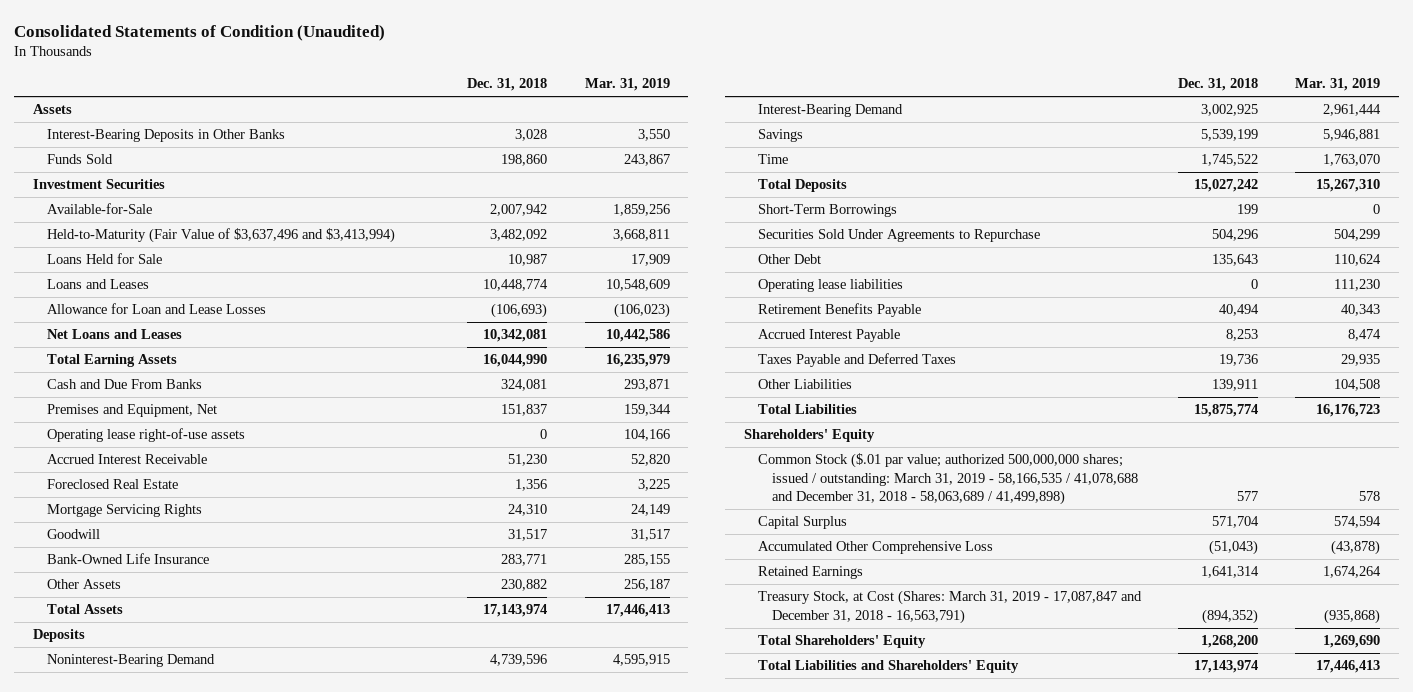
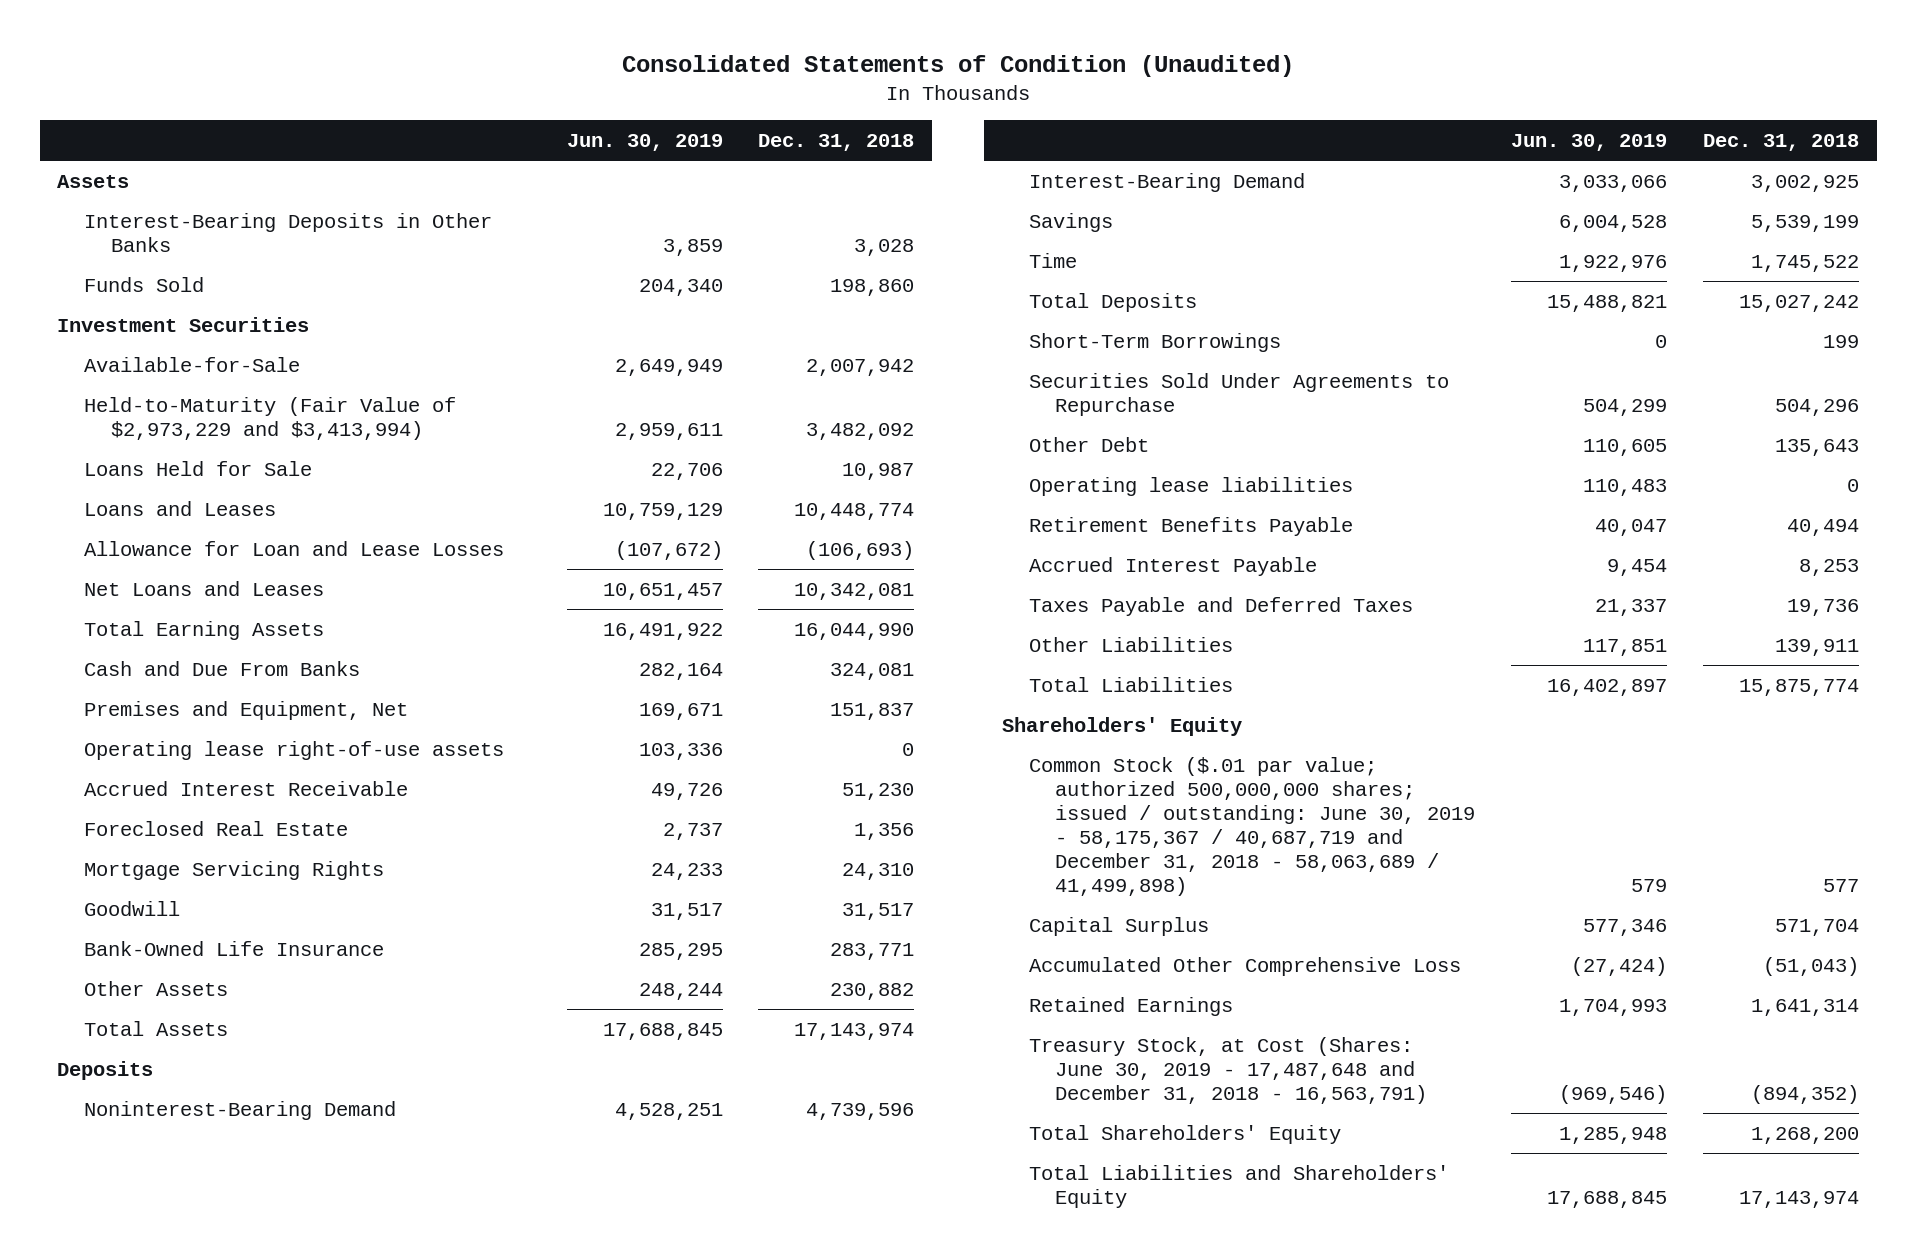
- | Dec. 31, 2018 | Mar. 31, 2019
+ | Jun. 30, 2019 | Dec. 31, 2018
- Held-to-Maturity (Fair Value of $3,637,496 and $3,413,994) | 3,482,092 | 3,668,811
+ Held-to-Maturity (Fair Value of $2,973,229 and $3,413,994) | 2,959,611 | 3,482,092
- Common Stock ($.01 par value; authorized 500,000,000 shares; issued / outstanding: March 31, 2019 - 58,166,535 / 41,078,688 and December 31, 2018 - 58,063,689 / 41,499,898) | 577 | 578
+ Common Stock ($.01 par value; authorized 500,000,000 shares; issued / outstanding: June 30, 2019 - 58,175,367 / 40,687,719 and December 31, 2018 - 58,063,689 / 41,499,898) | 579 | 577
- Treasury Stock, at Cost (Shares: March 31, 2019 - 17,087,847 and December 31, 2018 - 16,563,791) | (894,352) | (935,868)
+ Treasury Stock, at Cost (Shares: June 30, 2019 - 17,487,648 and December 31, 2018 - 16,563,791) | (969,546) | (894,352)

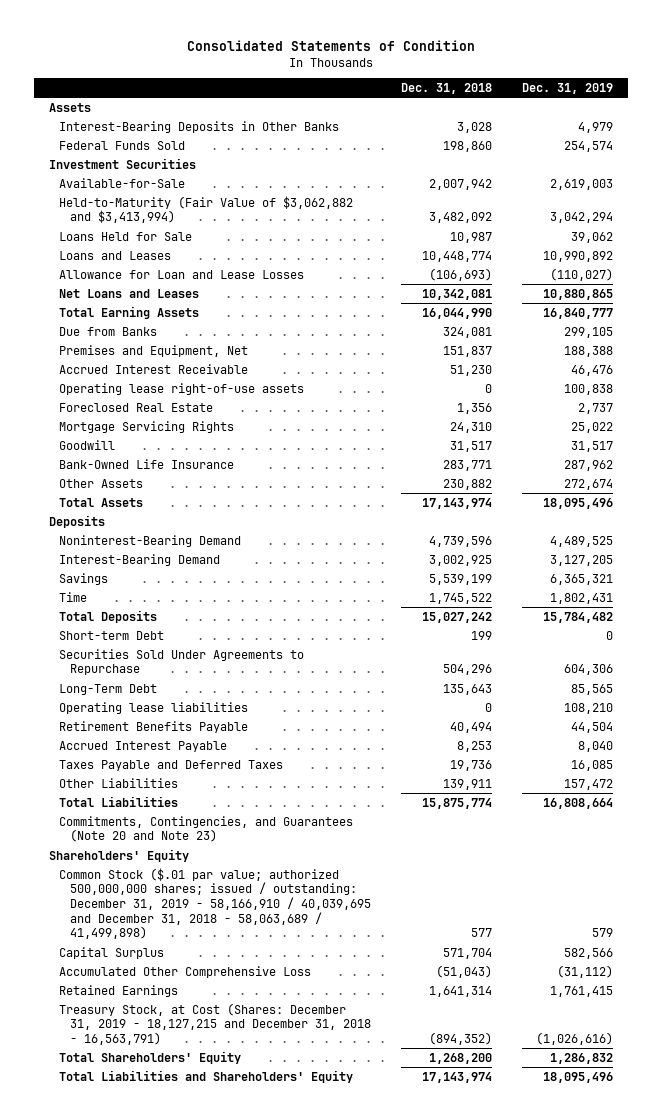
- Consolidated Statements of Condition (Unaudited)
+ Consolidated Statements of Condition
- | Jun. 30, 2019 | Dec. 31, 2018
+ | Dec. 31, 2018 | Dec. 31, 2019
- Funds Sold | 204,340 | 198,860
+ Federal Funds Sold | 198,860 | 254,574
- Held-to-Maturity (Fair Value of $2,973,229 and $3,413,994) | 2,959,611 | 3,482,092
+ Held-to-Maturity (Fair Value of $3,062,882 and $3,413,994) | 3,482,092 | 3,042,294
- Cash and Due From Banks | 282,164 | 324,081
+ Due from Banks | 324,081 | 299,105
moved down: Operating lease right-of-use assets | 0 | 100,838
- Short-Term Borrowings | 0 | 199
+ Short-term Debt | 199 | 0
- Other Debt | 110,605 | 135,643
+ Long-Term Debt | 135,643 | 85,565
+ Commitments, Contingencies, and Guarantees (Note 20 and Note 23)
- Common Stock ($.01 par value; authorized 500,000,000 shares; issued / outstanding: June 30, 2019 - 58,175,367 / 40,687,719 and December 31, 2018 - 58,063,689 / 41,499,898) | 579 | 577
+ Common Stock ($.01 par value; authorized 500,000,000 shares; issued / outstanding: December 31, 2019 - 58,166,910 / 40,039,695 and December 31, 2018 - 58,063,689 / 41,499,898) | 577 | 579
- Treasury Stock, at Cost (Shares: June 30, 2019 - 17,487,648 and December 31, 2018 - 16,563,791) | (969,546) | (894,352)
+ Treasury Stock, at Cost (Shares: December 31, 2019 - 18,127,215 and December 31, 2018 - 16,563,791) | (894,352) | (1,026,616)

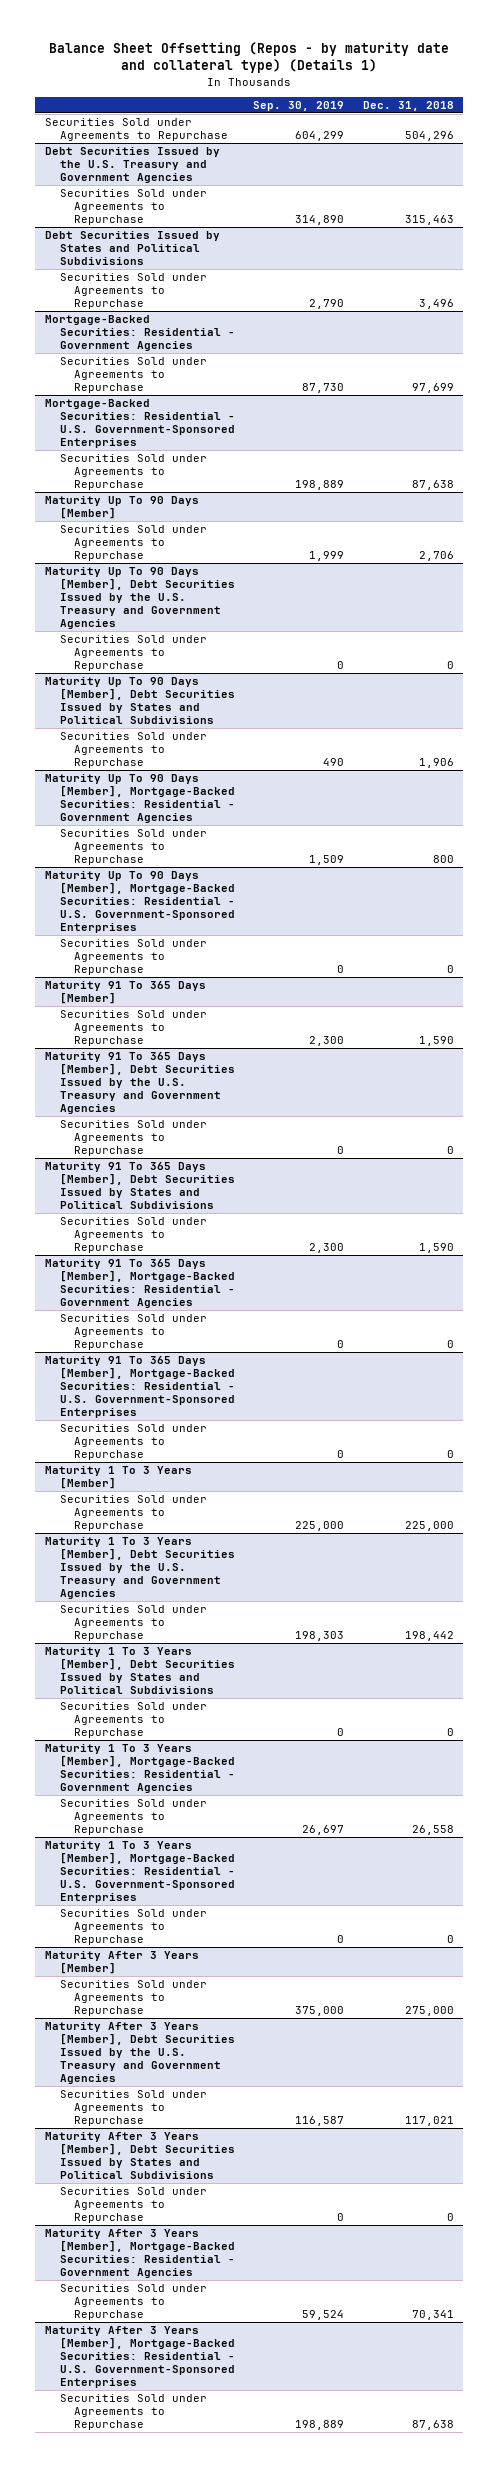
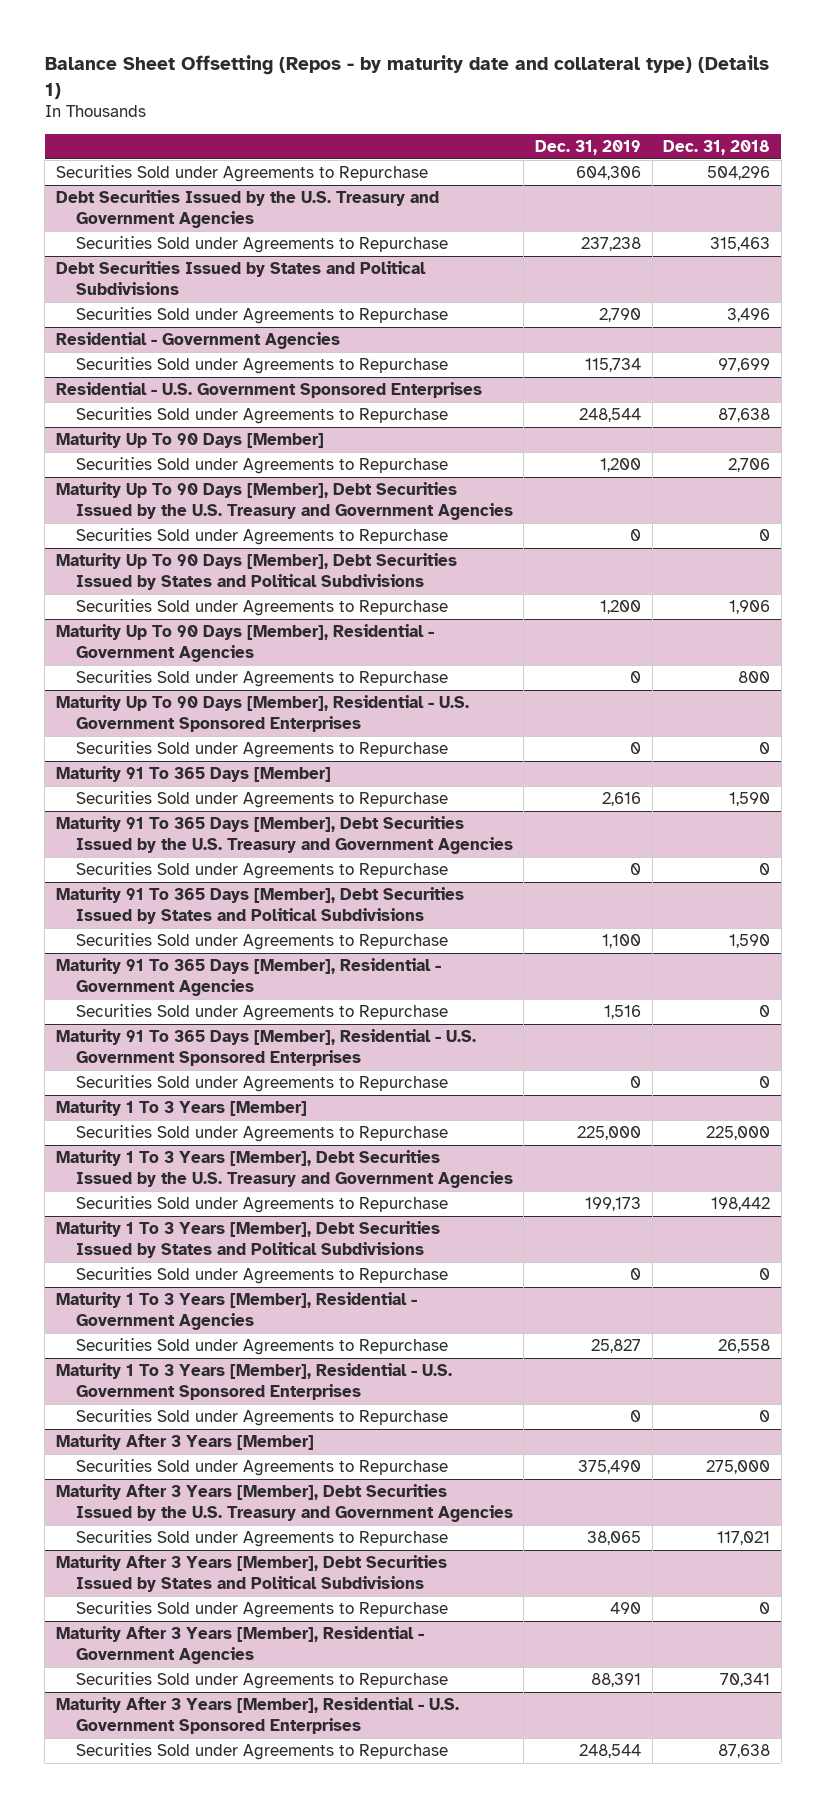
- | Sep. 30, 2019 | Dec. 31, 2018
+ | Dec. 31, 2019 | Dec. 31, 2018
- Mortgage-Backed Securities: Residential - Government Agencies
+ Residential - Government Agencies
- Mortgage-Backed Securities: Residential - U.S. Government-Sponsored Enterprises
+ Residential - U.S. Government Sponsored Enterprises
- Maturity Up To 90 Days [Member], Mortgage-Backed Securities: Residential - Government Agencies
+ Maturity Up To 90 Days [Member], Residential - Government Agencies
- Maturity Up To 90 Days [Member], Mortgage-Backed Securities: Residential - U.S. Government-Sponsored Enterprises
+ Maturity Up To 90 Days [Member], Residential - U.S. Government Sponsored Enterprises
- Maturity 91 To 365 Days [Member], Mortgage-Backed Securities: Residential - Government Agencies
+ Maturity 91 To 365 Days [Member], Residential - Government Agencies
- Maturity 91 To 365 Days [Member], Mortgage-Backed Securities: Residential - U.S. Government-Sponsored Enterprises
+ Maturity 91 To 365 Days [Member], Residential - U.S. Government Sponsored Enterprises
- Maturity 1 To 3 Years [Member], Mortgage-Backed Securities: Residential - Government Agencies
+ Maturity 1 To 3 Years [Member], Residential - Government Agencies
- Maturity 1 To 3 Years [Member], Mortgage-Backed Securities: Residential - U.S. Government-Sponsored Enterprises
+ Maturity 1 To 3 Years [Member], Residential - U.S. Government Sponsored Enterprises
- Maturity After 3 Years [Member], Mortgage-Backed Securities: Residential - Government Agencies
+ Maturity After 3 Years [Member], Residential - Government Agencies
- Maturity After 3 Years [Member], Mortgage-Backed Securities: Residential - U.S. Government-Sponsored Enterprises
+ Maturity After 3 Years [Member], Residential - U.S. Government Sponsored Enterprises

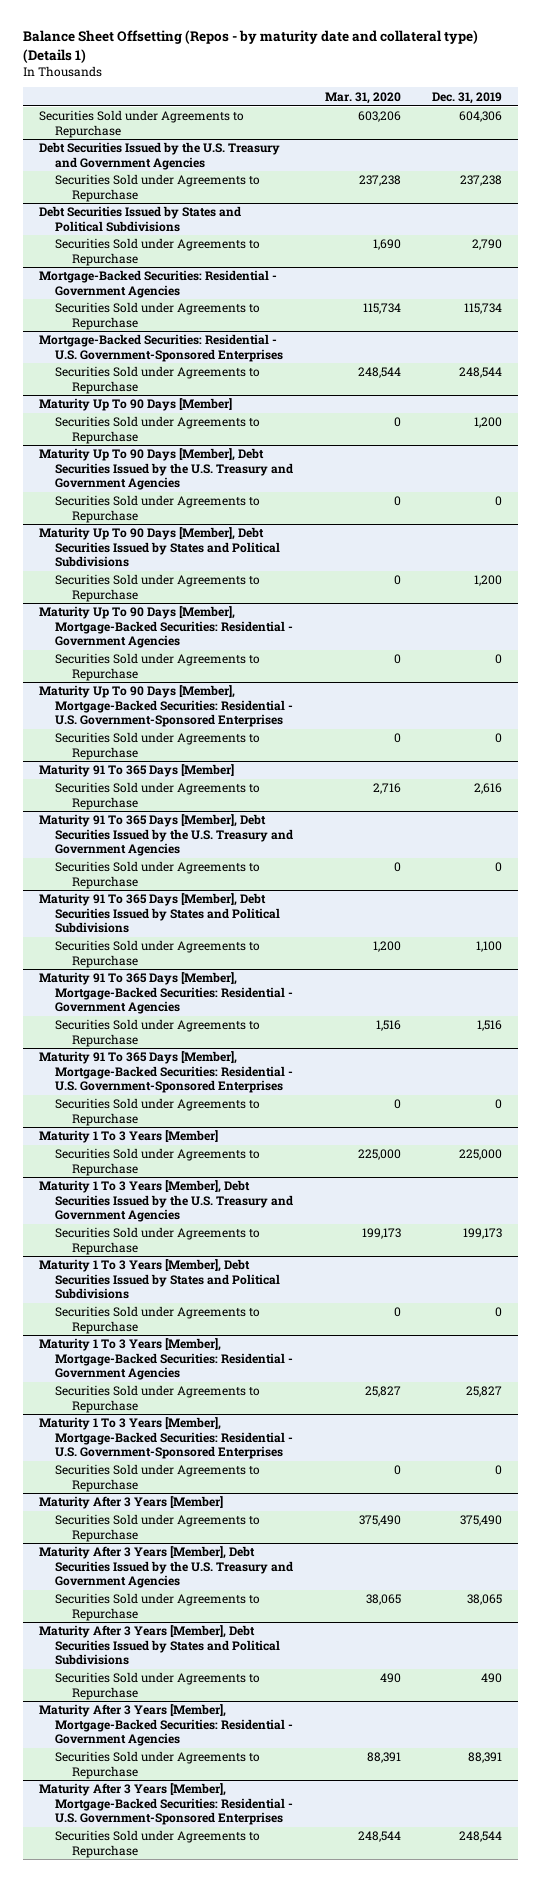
- | Dec. 31, 2019 | Dec. 31, 2018
+ | Mar. 31, 2020 | Dec. 31, 2019
- Residential - Government Agencies
+ Mortgage-Backed Securities: Residential - Government Agencies
- Residential - U.S. Government Sponsored Enterprises
+ Mortgage-Backed Securities: Residential - U.S. Government-Sponsored Enterprises
- Maturity Up To 90 Days [Member], Residential - Government Agencies
+ Maturity Up To 90 Days [Member], Mortgage-Backed Securities: Residential - Government Agencies
- Maturity Up To 90 Days [Member], Residential - U.S. Government Sponsored Enterprises
+ Maturity Up To 90 Days [Member], Mortgage-Backed Securities: Residential - U.S. Government-Sponsored Enterprises
- Maturity 91 To 365 Days [Member], Residential - Government Agencies
+ Maturity 91 To 365 Days [Member], Mortgage-Backed Securities: Residential - Government Agencies
- Maturity 91 To 365 Days [Member], Residential - U.S. Government Sponsored Enterprises
+ Maturity 91 To 365 Days [Member], Mortgage-Backed Securities: Residential - U.S. Government-Sponsored Enterprises
- Maturity 1 To 3 Years [Member], Residential - Government Agencies
+ Maturity 1 To 3 Years [Member], Mortgage-Backed Securities: Residential - Government Agencies
- Maturity 1 To 3 Years [Member], Residential - U.S. Government Sponsored Enterprises
+ Maturity 1 To 3 Years [Member], Mortgage-Backed Securities: Residential - U.S. Government-Sponsored Enterprises
- Maturity After 3 Years [Member], Residential - Government Agencies
+ Maturity After 3 Years [Member], Mortgage-Backed Securities: Residential - Government Agencies
- Maturity After 3 Years [Member], Residential - U.S. Government Sponsored Enterprises
+ Maturity After 3 Years [Member], Mortgage-Backed Securities: Residential - U.S. Government-Sponsored Enterprises

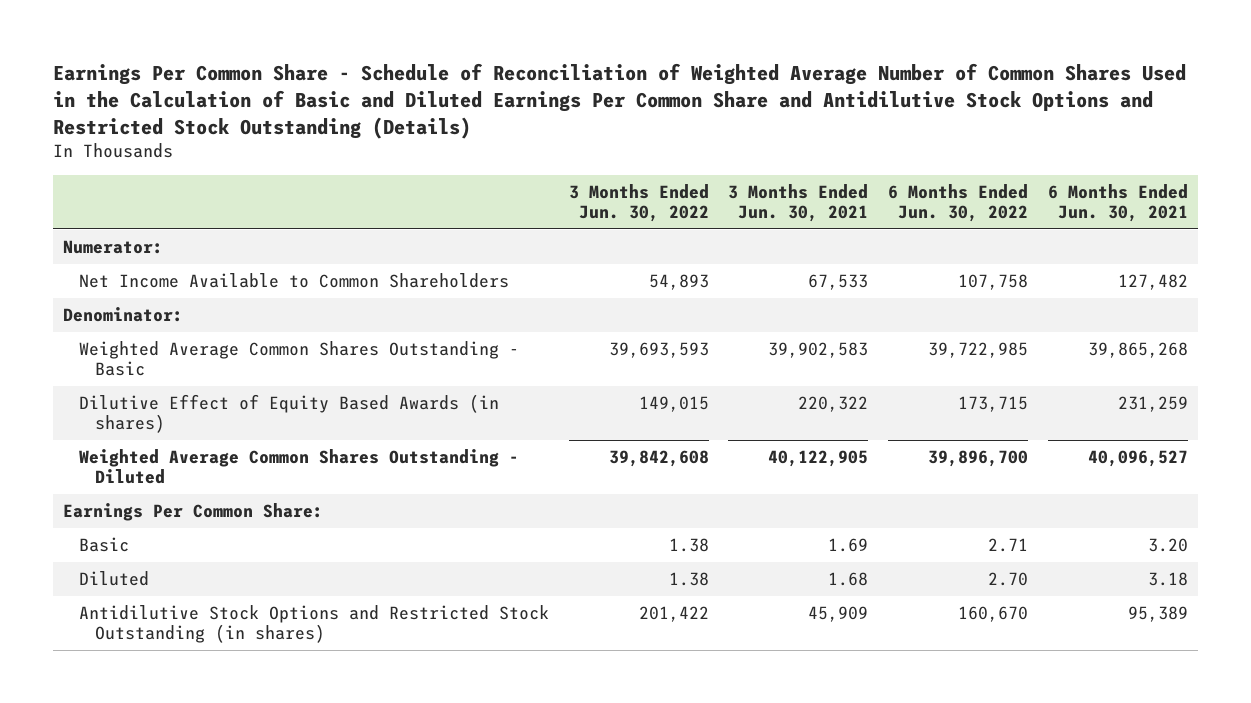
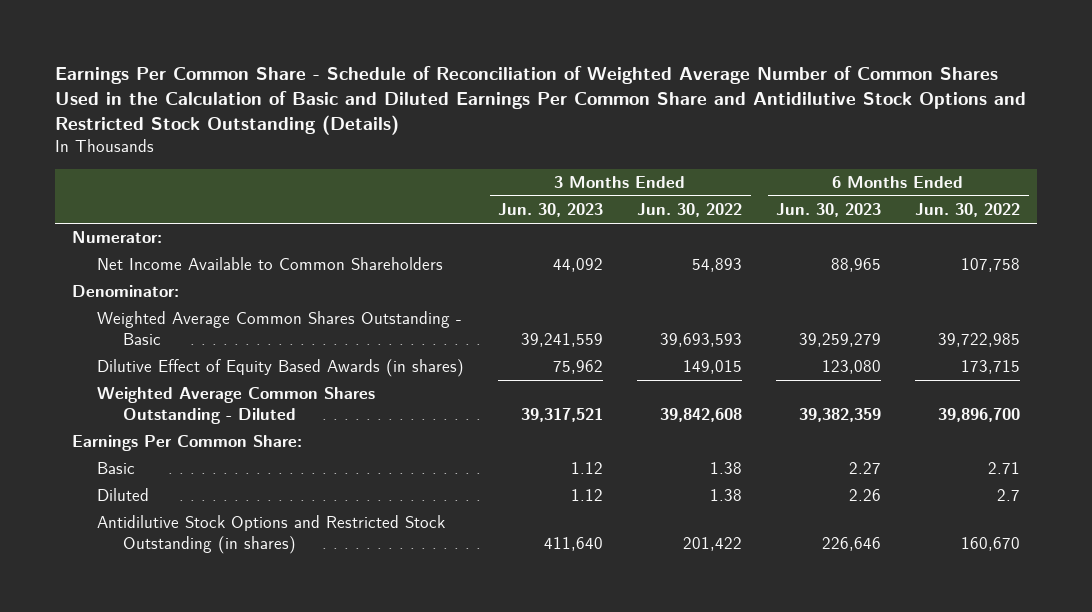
- | 3 Months Ended Jun. 30, 2022 | 3 Months Ended Jun. 30, 2021 | 6 Months Ended Jun. 30, 2022 | 6 Months Ended Jun. 30, 2021
+ | 3 Months Ended Jun. 30, 2023 | 3 Months Ended Jun. 30, 2022 | 6 Months Ended Jun. 30, 2023 | 6 Months Ended Jun. 30, 2022
- Diluted | 1.38 | 1.68 | 2.70 | 3.18
+ Diluted | 1.12 | 1.38 | 2.26 | 2.7

